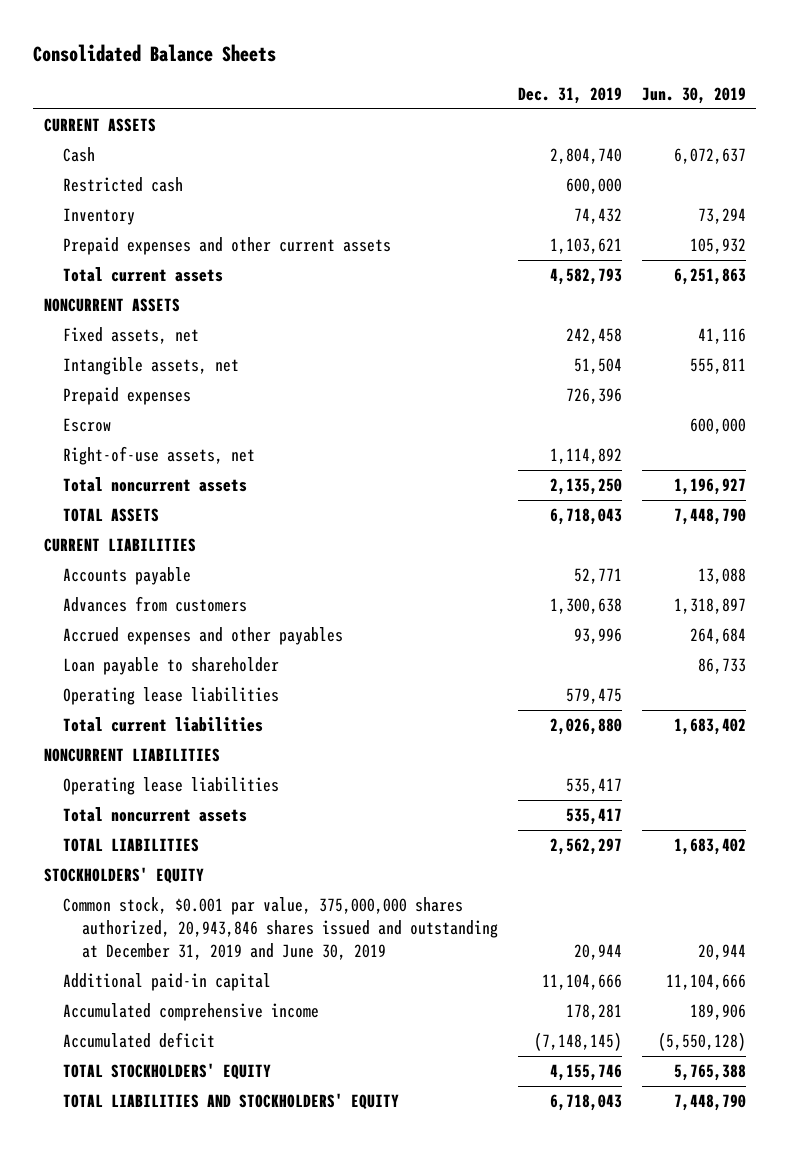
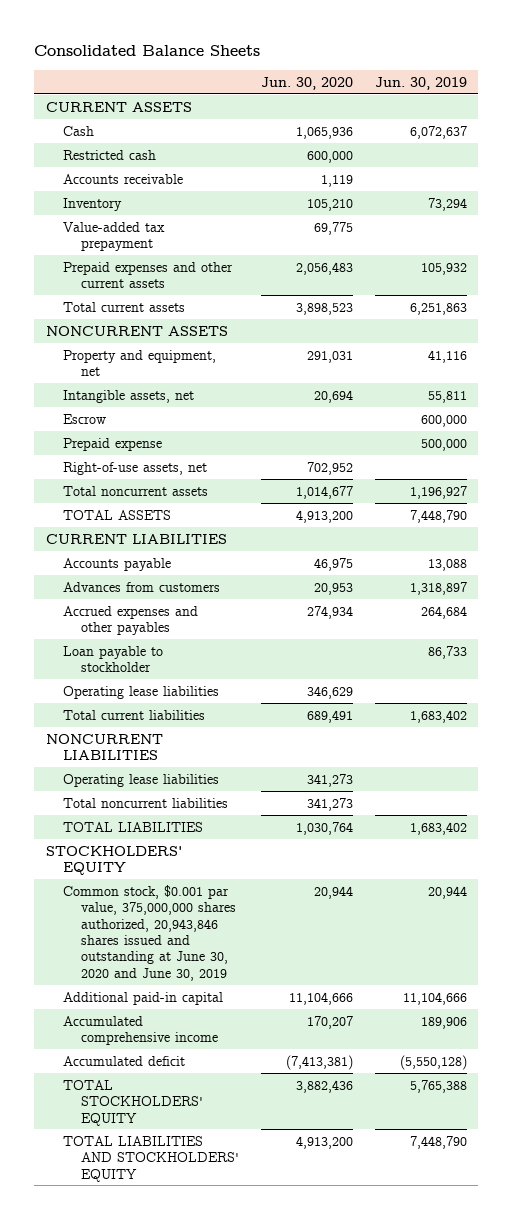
- | Dec. 31, 2019 | Jun. 30, 2019
+ | Jun. 30, 2020 | Jun. 30, 2019
+ Accounts receivable | 1,119 |
+ Value-added tax prepayment | 69,775 |
- Fixed assets, net | 242,458 | 41,116
- Intangible assets, net | 51,504 | 555,811
- Prepaid expenses | 726,396 |
+ Property and equipment, net | 291,031 | 41,116
+ Intangible assets, net | 20,694 | 55,811
+ Prepaid expense | | 500,000
- Loan payable to shareholder | | 86,733
+ Loan payable to stockholder | | 86,733
- Total noncurrent assets | 535,417 |
+ Total noncurrent liabilities | 341,273 |
- Common stock, $0.001 par value, 375,000,000 shares authorized, 20,943,846 shares issued and outstanding at December 31, 2019 and June 30, 2019 | 20,944 | 20,944
+ Common stock, $0.001 par value, 375,000,000 shares authorized, 20,943,846 shares issued and outstanding at June 30, 2020 and June 30, 2019 | 20,944 | 20,944

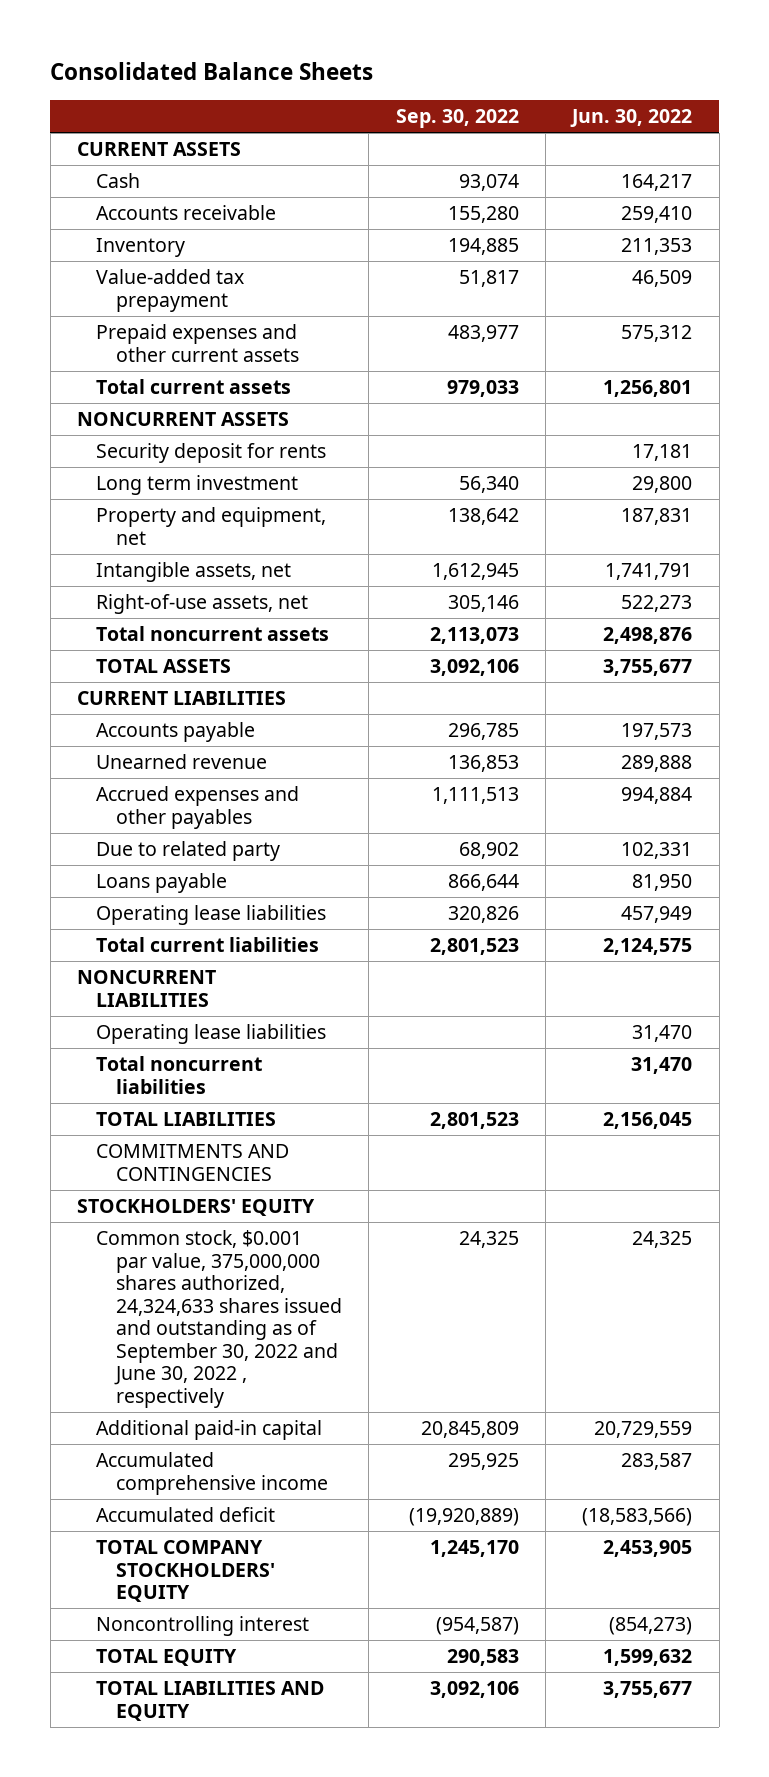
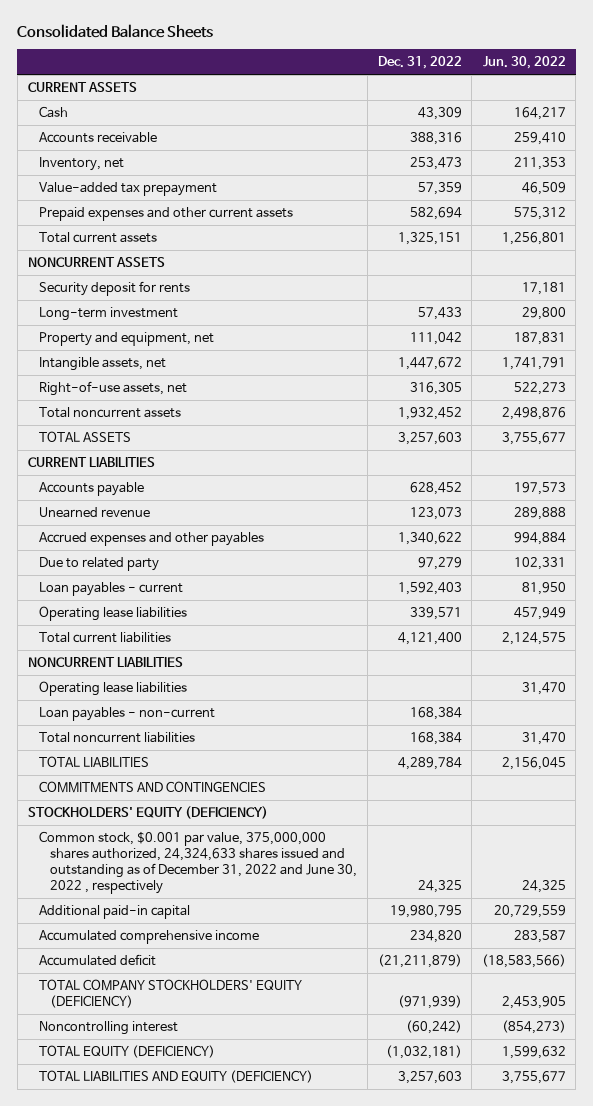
- | Sep. 30, 2022 | Jun. 30, 2022
+ | Dec. 31, 2022 | Jun. 30, 2022
- Inventory | 194,885 | 211,353
+ Inventory, net | 253,473 | 211,353
- Long term investment | 56,340 | 29,800
+ Long-term investment | 57,433 | 29,800
- Loans payable | 866,644 | 81,950
+ Loan payables - current | 1,592,403 | 81,950
+ Loan payables - non-current | 168,384 |
- STOCKHOLDERS' EQUITY
- Common stock, $0.001 par value, 375,000,000 shares authorized, 24,324,633 shares issued and outstanding as of September 30, 2022 and June 30, 2022 , respectively | 24,325 | 24,325
+ STOCKHOLDERS' EQUITY (DEFICIENCY)
+ Common stock, $0.001 par value, 375,000,000 shares authorized, 24,324,633 shares issued and outstanding as of December 31, 2022 and June 30, 2022 , respectively | 24,325 | 24,325
- TOTAL COMPANY STOCKHOLDERS' EQUITY | 1,245,170 | 2,453,905
+ TOTAL COMPANY STOCKHOLDERS' EQUITY (DEFICIENCY) | (971,939) | 2,453,905
- TOTAL EQUITY | 290,583 | 1,599,632
- TOTAL LIABILITIES AND EQUITY | 3,092,106 | 3,755,677
+ TOTAL EQUITY (DEFICIENCY) | (1,032,181) | 1,599,632
+ TOTAL LIABILITIES AND EQUITY (DEFICIENCY) | 3,257,603 | 3,755,677

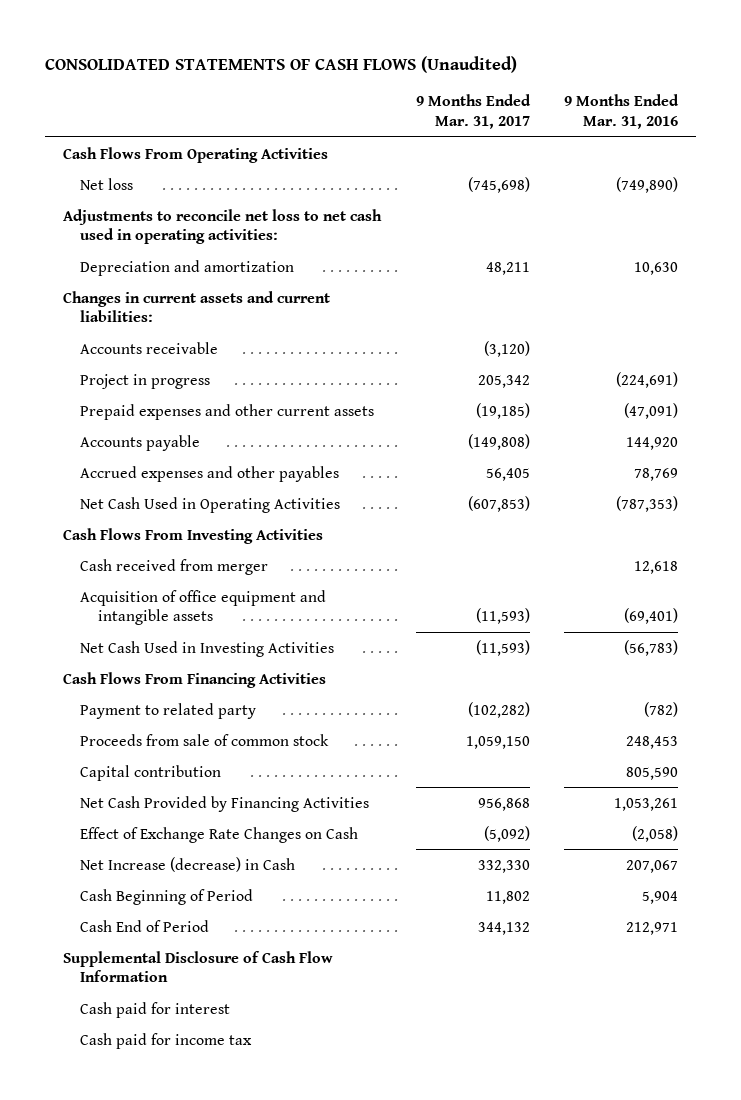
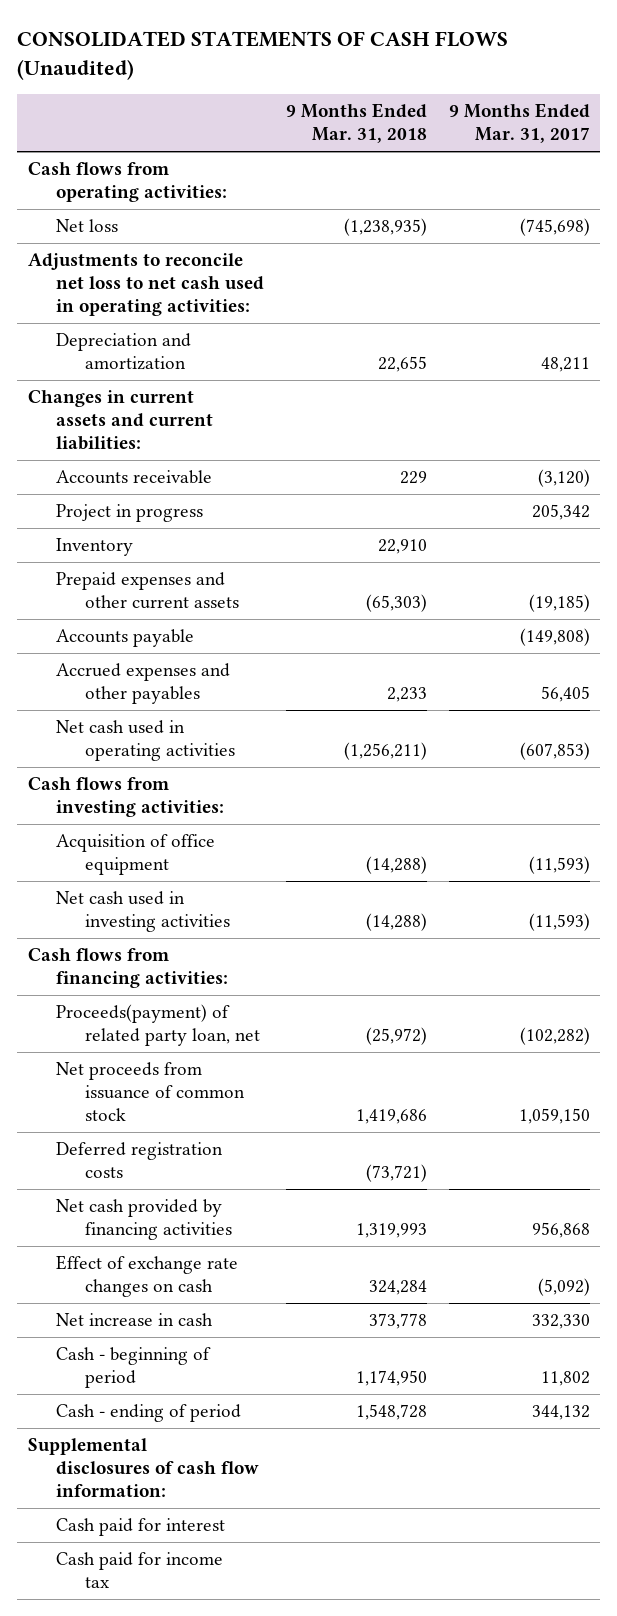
- | 9 Months Ended Mar. 31, 2017 | 9 Months Ended Mar. 31, 2016
+ | 9 Months Ended Mar. 31, 2018 | 9 Months Ended Mar. 31, 2017
- Cash Flows From Operating Activities
+ Cash flows from operating activities:
+ Inventory | 22,910 |
- Net Cash Used in Operating Activities | (607,853) | (787,353)
- Cash Flows From Investing Activities
- Cash received from merger | | 12,618
- Acquisition of office equipment and intangible assets | (11,593) | (69,401)
- Net Cash Used in Investing Activities | (11,593) | (56,783)
- Cash Flows From Financing Activities
- Payment to related party | (102,282) | (782)
- Proceeds from sale of common stock | 1,059,150 | 248,453
- Capital contribution | | 805,590
- Net Cash Provided by Financing Activities | 956,868 | 1,053,261
- Effect of Exchange Rate Changes on Cash | (5,092) | (2,058)
- Net Increase (decrease) in Cash | 332,330 | 207,067
- Cash Beginning of Period | 11,802 | 5,904
- Cash End of Period | 344,132 | 212,971
- Supplemental Disclosure of Cash Flow Information
+ Net cash used in operating activities | (1,256,211) | (607,853)
+ Cash flows from investing activities:
+ Acquisition of office equipment | (14,288) | (11,593)
+ Net cash used in investing activities | (14,288) | (11,593)
+ Cash flows from financing activities:
+ Proceeds(payment) of related party loan, net | (25,972) | (102,282)
+ Net proceeds from issuance of common stock | 1,419,686 | 1,059,150
+ Deferred registration costs | (73,721) |
+ Net cash provided by financing activities | 1,319,993 | 956,868
+ Effect of exchange rate changes on cash | 324,284 | (5,092)
+ Net increase in cash | 373,778 | 332,330
+ Cash - beginning of period | 1,174,950 | 11,802
+ Cash - ending of period | 1,548,728 | 344,132
+ Supplemental disclosures of cash flow information:

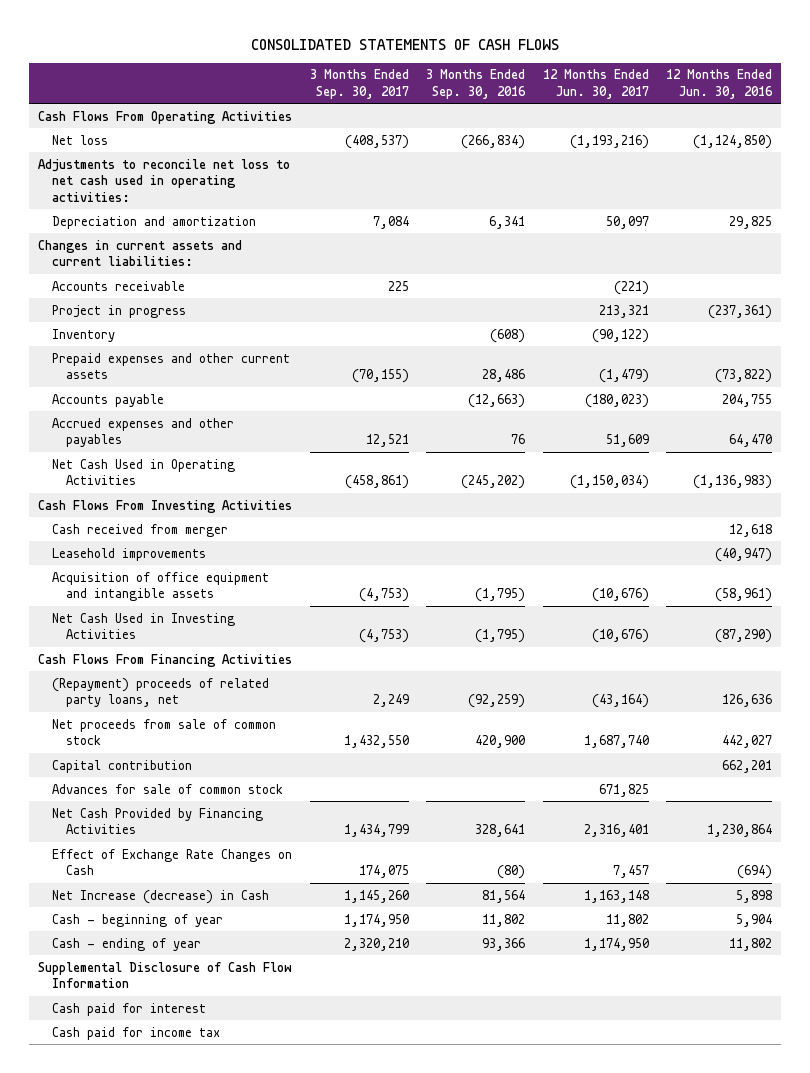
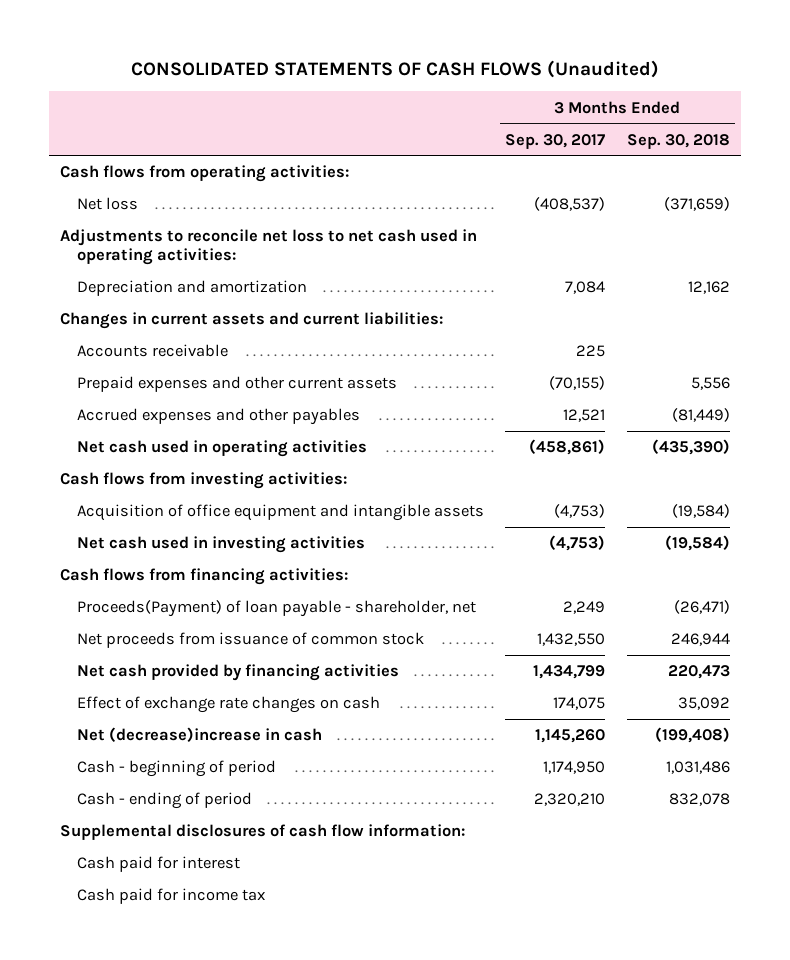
- CONSOLIDATED STATEMENTS OF CASH FLOWS
+ CONSOLIDATED STATEMENTS OF CASH FLOWS (Unaudited)
- | 3 Months Ended Sep. 30, 2017 | 3 Months Ended Sep. 30, 2016 | 12 Months Ended Jun. 30, 2017 | 12 Months Ended Jun. 30, 2016
+ | 3 Months Ended Sep. 30, 2017 | 3 Months Ended Sep. 30, 2018
- Cash Flows From Operating Activities
+ Cash flows from operating activities:
- Project in progress | | | 213,321 | (237,361)
- Inventory | | (608) | (90,122) |
- Accounts payable | | (12,663) | (180,023) | 204,755
- Net Cash Used in Operating Activities | (458,861) | (245,202) | (1,150,034) | (1,136,983)
- Cash Flows From Investing Activities
- Cash received from merger | | | | 12,618
- Leasehold improvements | | | | (40,947)
+ Net cash used in operating activities | (458,861) | (435,390)
+ Cash flows from investing activities:
- Net Cash Used in Investing Activities | (4,753) | (1,795) | (10,676) | (87,290)
- Cash Flows From Financing Activities
- (Repayment) proceeds of related party loans, net | 2,249 | (92,259) | (43,164) | 126,636
- Net proceeds from sale of common stock | 1,432,550 | 420,900 | 1,687,740 | 442,027
- Capital contribution | | | | 662,201
- Advances for sale of common stock | | | 671,825 |
- Net Cash Provided by Financing Activities | 1,434,799 | 328,641 | 2,316,401 | 1,230,864
- Effect of Exchange Rate Changes on Cash | 174,075 | (80) | 7,457 | (694)
- Net Increase (decrease) in Cash | 1,145,260 | 81,564 | 1,163,148 | 5,898
- Cash - beginning of year | 1,174,950 | 11,802 | 11,802 | 5,904
- Cash - ending of year | 2,320,210 | 93,366 | 1,174,950 | 11,802
- Supplemental Disclosure of Cash Flow Information
+ Net cash used in investing activities | (4,753) | (19,584)
+ Cash flows from financing activities:
+ Proceeds(Payment) of loan payable - shareholder, net | 2,249 | (26,471)
+ Net proceeds from issuance of common stock | 1,432,550 | 246,944
+ Net cash provided by financing activities | 1,434,799 | 220,473
+ Effect of exchange rate changes on cash | 174,075 | 35,092
+ Net (decrease)increase in cash | 1,145,260 | (199,408)
+ Cash - beginning of period | 1,174,950 | 1,031,486
+ Cash - ending of period | 2,320,210 | 832,078
+ Supplemental disclosures of cash flow information:

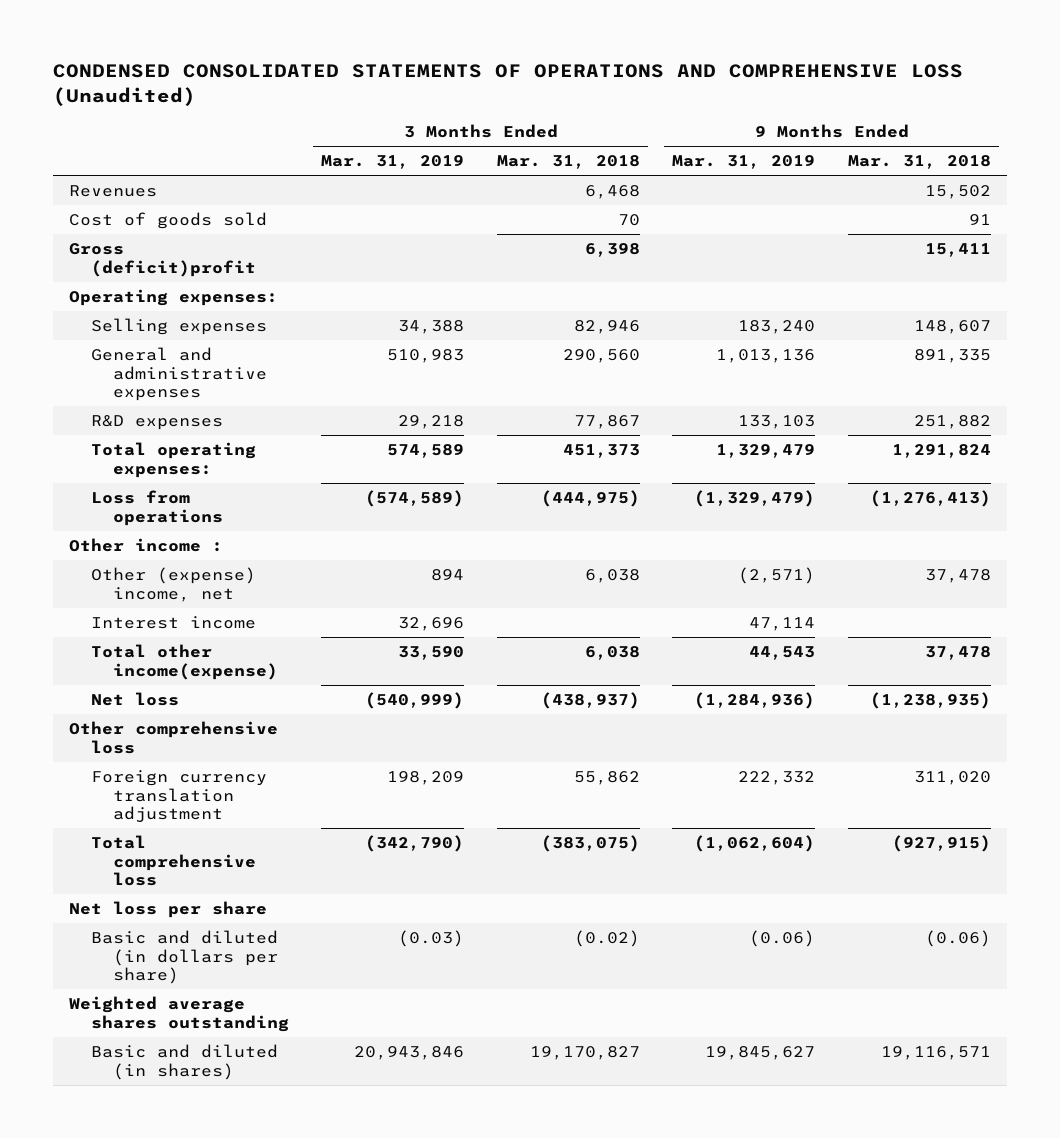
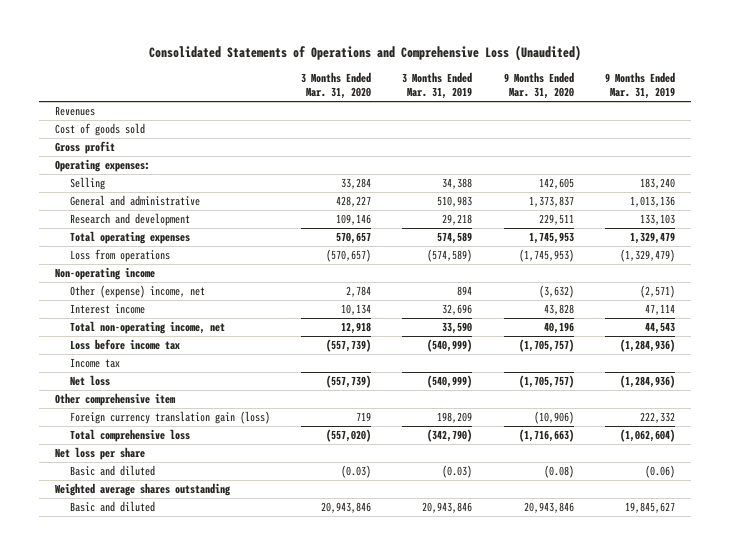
- CONDENSED CONSOLIDATED STATEMENTS OF OPERATIONS AND COMPREHENSIVE LOSS (Unaudited)
+ Consolidated Statements of Operations and Comprehensive Loss (Unaudited)
- | 3 Months Ended Mar. 31, 2019 | 3 Months Ended Mar. 31, 2018 | 9 Months Ended Mar. 31, 2019 | 9 Months Ended Mar. 31, 2018
+ | 3 Months Ended Mar. 31, 2020 | 3 Months Ended Mar. 31, 2019 | 9 Months Ended Mar. 31, 2020 | 9 Months Ended Mar. 31, 2019
- Gross (deficit)profit | | 6,398 | | 15,411
+ Gross profit
- Selling expenses | 34,388 | 82,946 | 183,240 | 148,607
- General and administrative expenses | 510,983 | 290,560 | 1,013,136 | 891,335
- R&D expenses | 29,218 | 77,867 | 133,103 | 251,882
- Total operating expenses: | 574,589 | 451,373 | 1,329,479 | 1,291,824
+ Selling | 33,284 | 34,388 | 142,605 | 183,240
+ General and administrative | 428,227 | 510,983 | 1,373,837 | 1,013,136
+ Research and development | 109,146 | 29,218 | 229,511 | 133,103
+ Total operating expenses | 570,657 | 574,589 | 1,745,953 | 1,329,479
- Other income :
+ Non-operating income
- Total other income(expense) | 33,590 | 6,038 | 44,543 | 37,478
+ Total non-operating income, net | 12,918 | 33,590 | 40,196 | 44,543
+ Loss before income tax | (557,739) | (540,999) | (1,705,757) | (1,284,936)
+ Income tax
- Other comprehensive loss
- Foreign currency translation adjustment | 198,209 | 55,862 | 222,332 | 311,020
+ Other comprehensive item
+ Foreign currency translation gain (loss) | 719 | 198,209 | (10,906) | 222,332
- Basic and diluted (in dollars per share) | (0.03) | (0.02) | (0.06) | (0.06)
+ Basic and diluted | (0.03) | (0.03) | (0.08) | (0.06)
- Basic and diluted (in shares) | 20,943,846 | 19,170,827 | 19,845,627 | 19,116,571
+ Basic and diluted | 20,943,846 | 20,943,846 | 20,943,846 | 19,845,627

